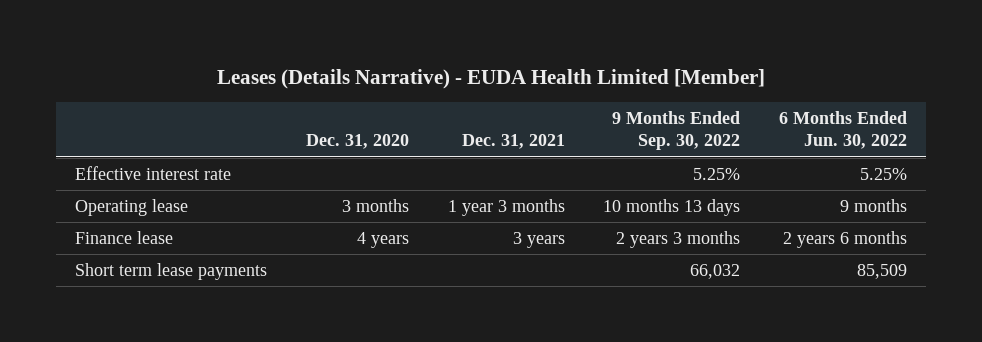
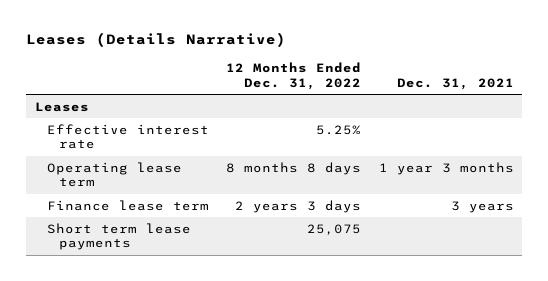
- Leases (Details Narrative) - EUDA Health Limited [Member]
+ Leases (Details Narrative)
- | Dec. 31, 2020 | Dec. 31, 2021 | 9 Months Ended Sep. 30, 2022 | 6 Months Ended Jun. 30, 2022
+ | 12 Months Ended Dec. 31, 2022 | Dec. 31, 2021
+ Leases
- Operating lease | 3 months | 1 year 3 months | 10 months 13 days | 9 months
- Finance lease | 4 years | 3 years | 2 years 3 months | 2 years 6 months
+ Operating lease term | 8 months 8 days | 1 year 3 months
+ Finance lease term | 2 years 3 days | 3 years

